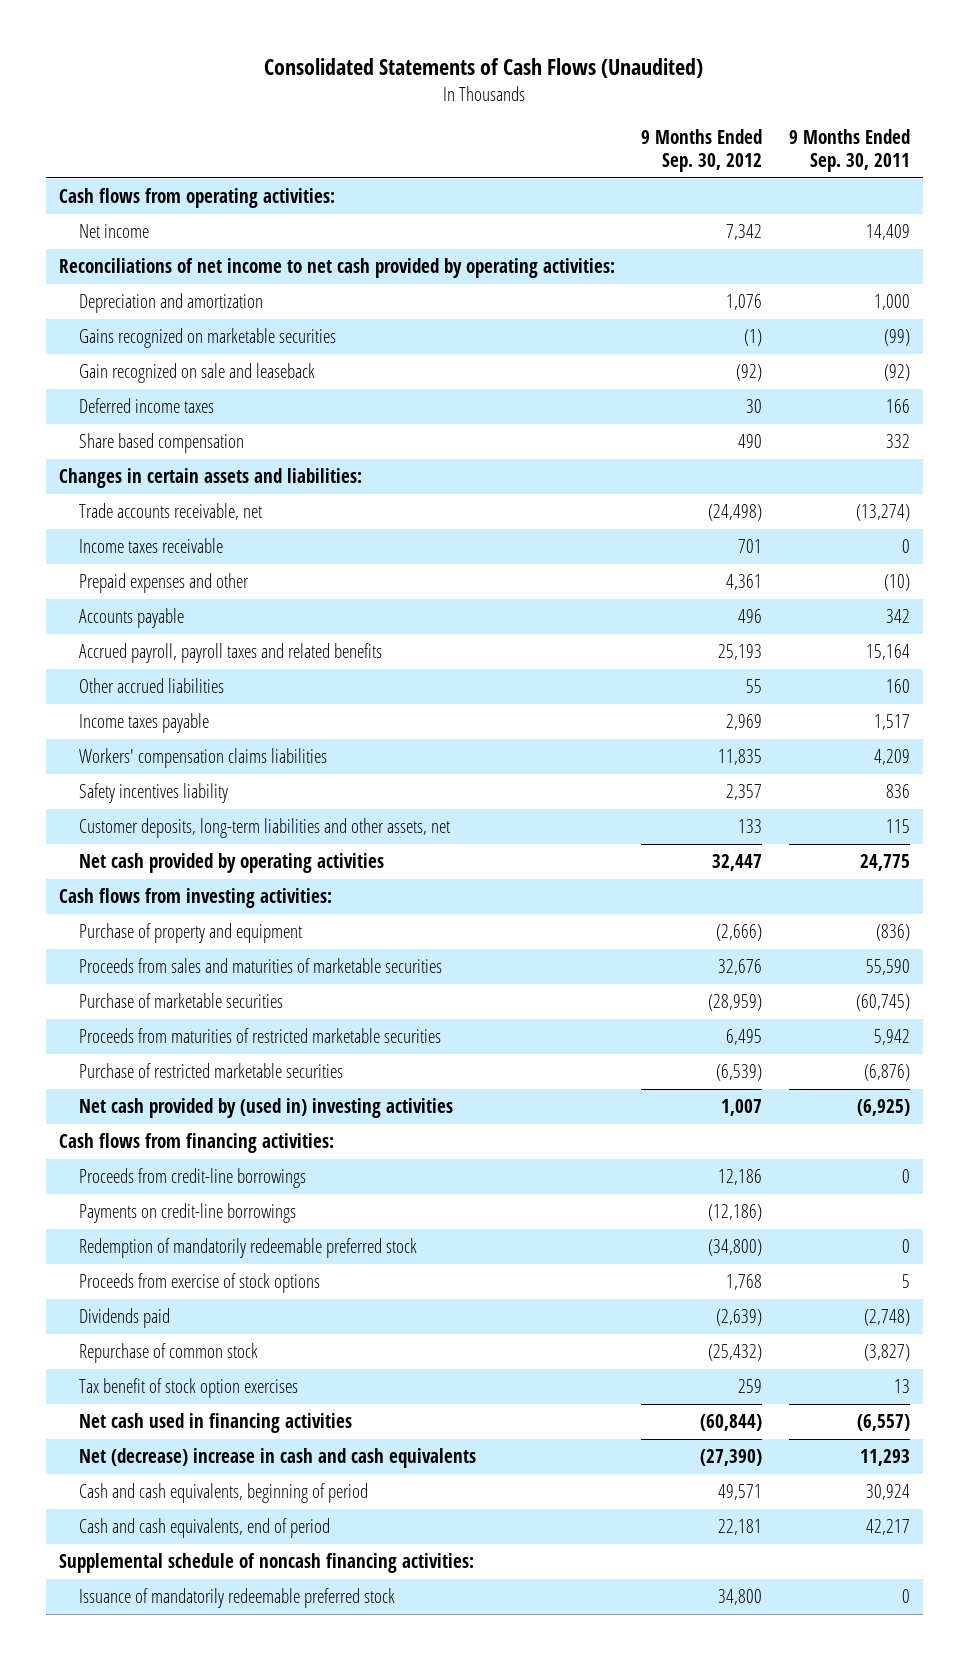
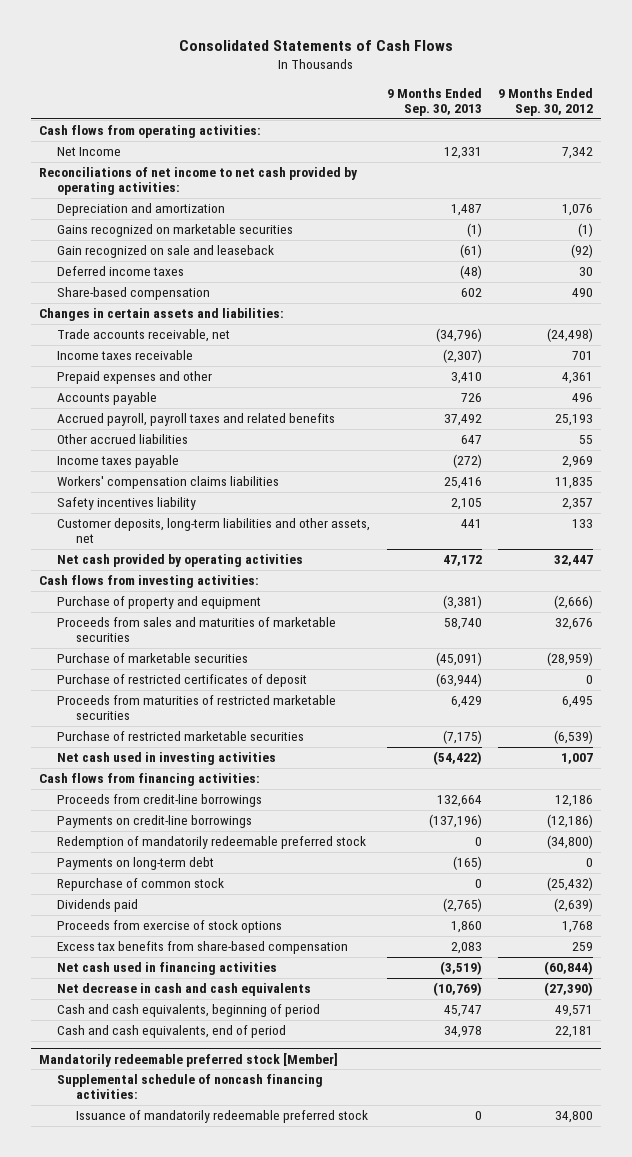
- Consolidated Statements of Cash Flows (Unaudited)
+ Consolidated Statements of Cash Flows
- | 9 Months Ended Sep. 30, 2012 | 9 Months Ended Sep. 30, 2011
+ | 9 Months Ended Sep. 30, 2013 | 9 Months Ended Sep. 30, 2012
- Net income | 7,342 | 14,409
+ Net Income | 12,331 | 7,342
- Share based compensation | 490 | 332
+ Share-based compensation | 602 | 490
+ Purchase of restricted certificates of deposit | (63,944) | 0
- Net cash provided by (used in) investing activities | 1,007 | (6,925)
+ Net cash used in investing activities | (54,422) | 1,007
+ Payments on long-term debt | (165) | 0
- Tax benefit of stock option exercises | 259 | 13
moved down: Dividends paid | (2,765) | (2,639)
moved down: Proceeds from exercise of stock options | 1,860 | 1,768
+ Excess tax benefits from share-based compensation | 2,083 | 259
- Net (decrease) increase in cash and cash equivalents | (27,390) | 11,293
+ Net decrease in cash and cash equivalents | (10,769) | (27,390)
+ Mandatorily redeemable preferred stock [Member]

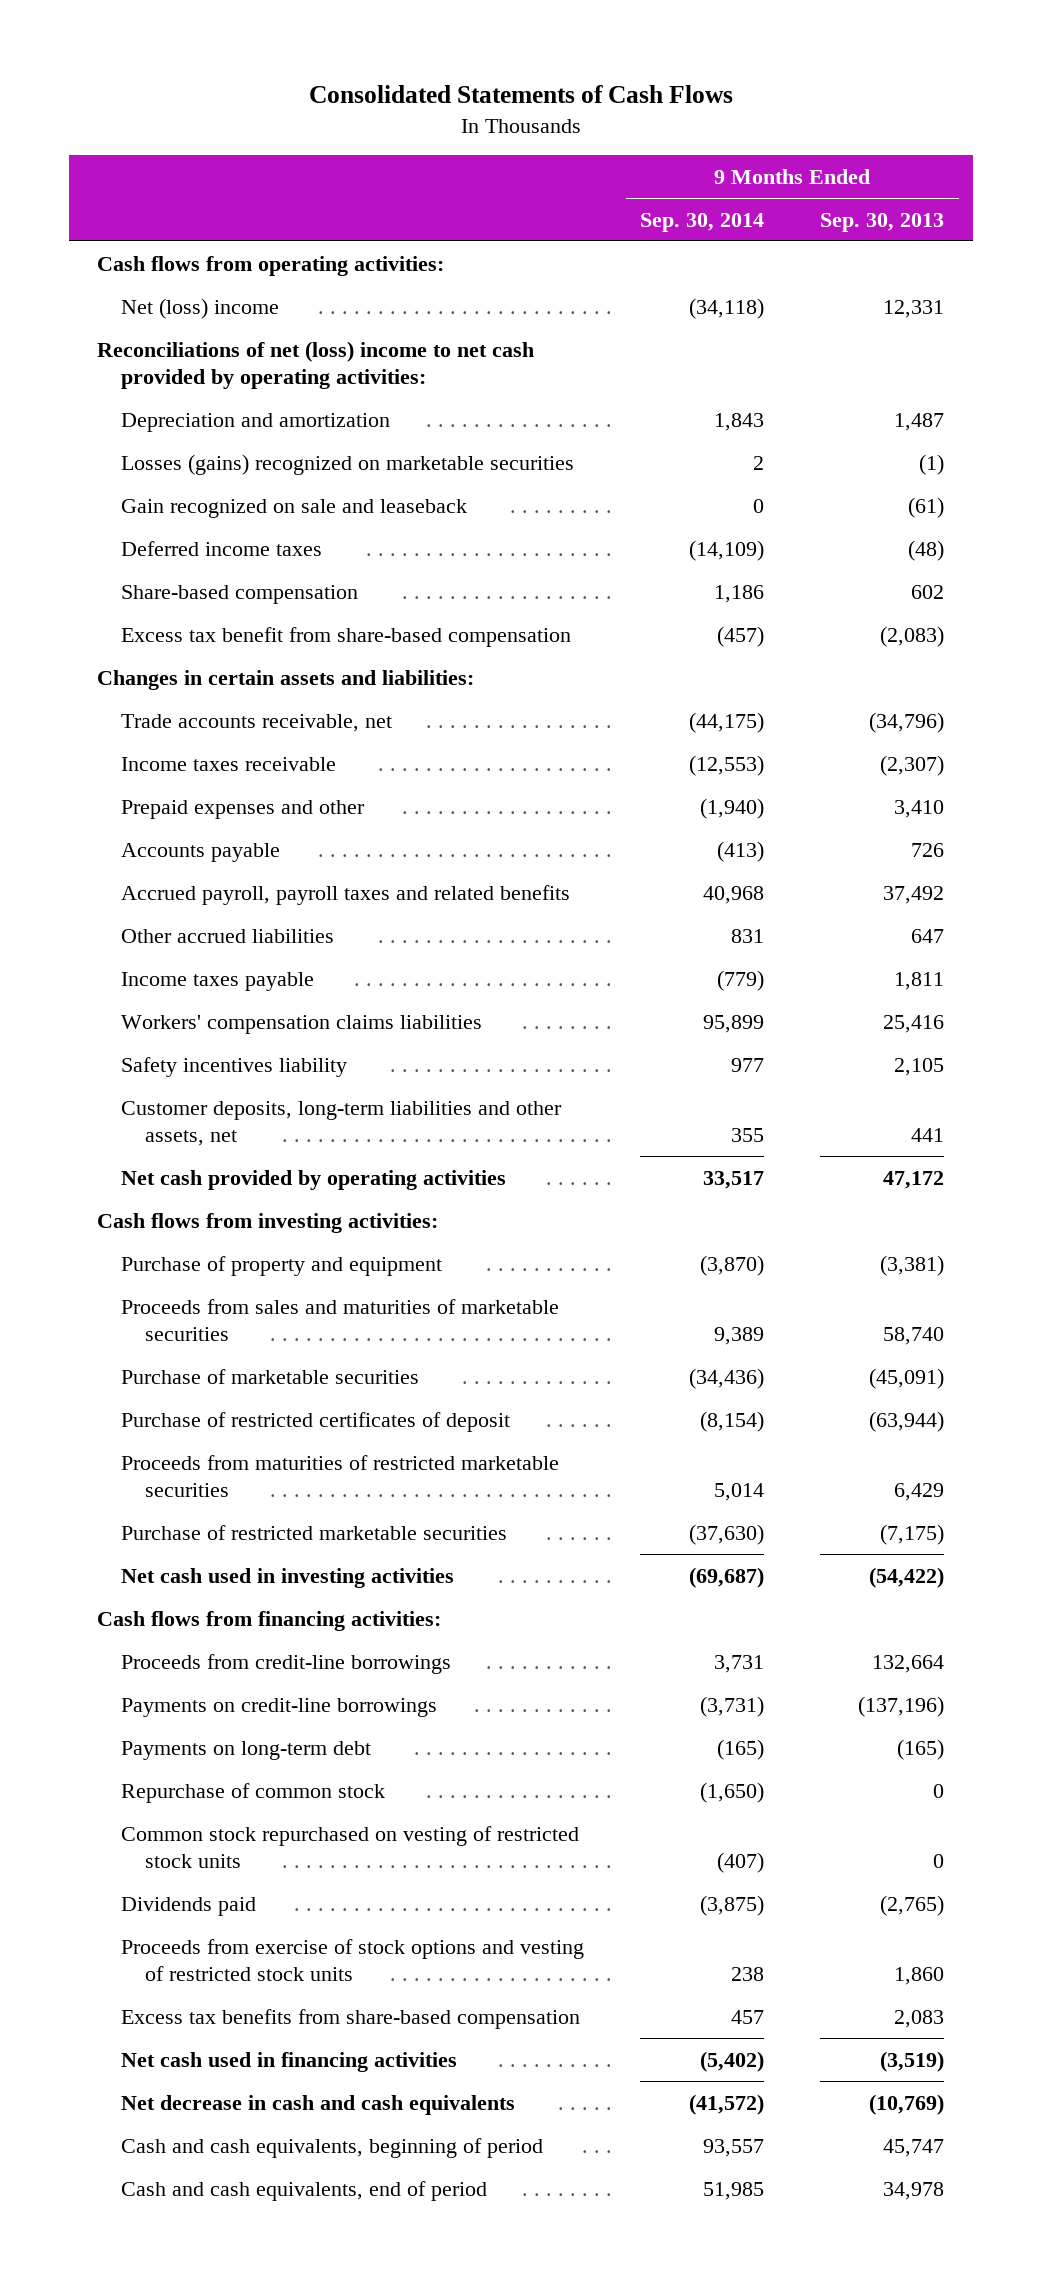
- | 9 Months Ended Sep. 30, 2013 | 9 Months Ended Sep. 30, 2012
+ | 9 Months Ended Sep. 30, 2014 | 9 Months Ended Sep. 30, 2013
- Net Income | 12,331 | 7,342
- Reconciliations of net income to net cash provided by operating activities:
+ Net (loss) income | (34,118) | 12,331
+ Reconciliations of net (loss) income to net cash provided by operating activities:
- Gains recognized on marketable securities | (1) | (1)
+ Losses (gains) recognized on marketable securities | 2 | (1)
+ Excess tax benefit from share-based compensation | (457) | (2,083)
- Income taxes payable | (272) | 2,969
+ Income taxes payable | (779) | 1,811
- Redemption of mandatorily redeemable preferred stock | 0 | (34,800)
+ Common stock repurchased on vesting of restricted stock units | (407) | 0
- Proceeds from exercise of stock options | 1,860 | 1,768
+ Proceeds from exercise of stock options and vesting of restricted stock units | 238 | 1,860
- Mandatorily redeemable preferred stock [Member]
- Supplemental schedule of noncash financing activities:
- Issuance of mandatorily redeemable preferred stock | 0 | 34,800

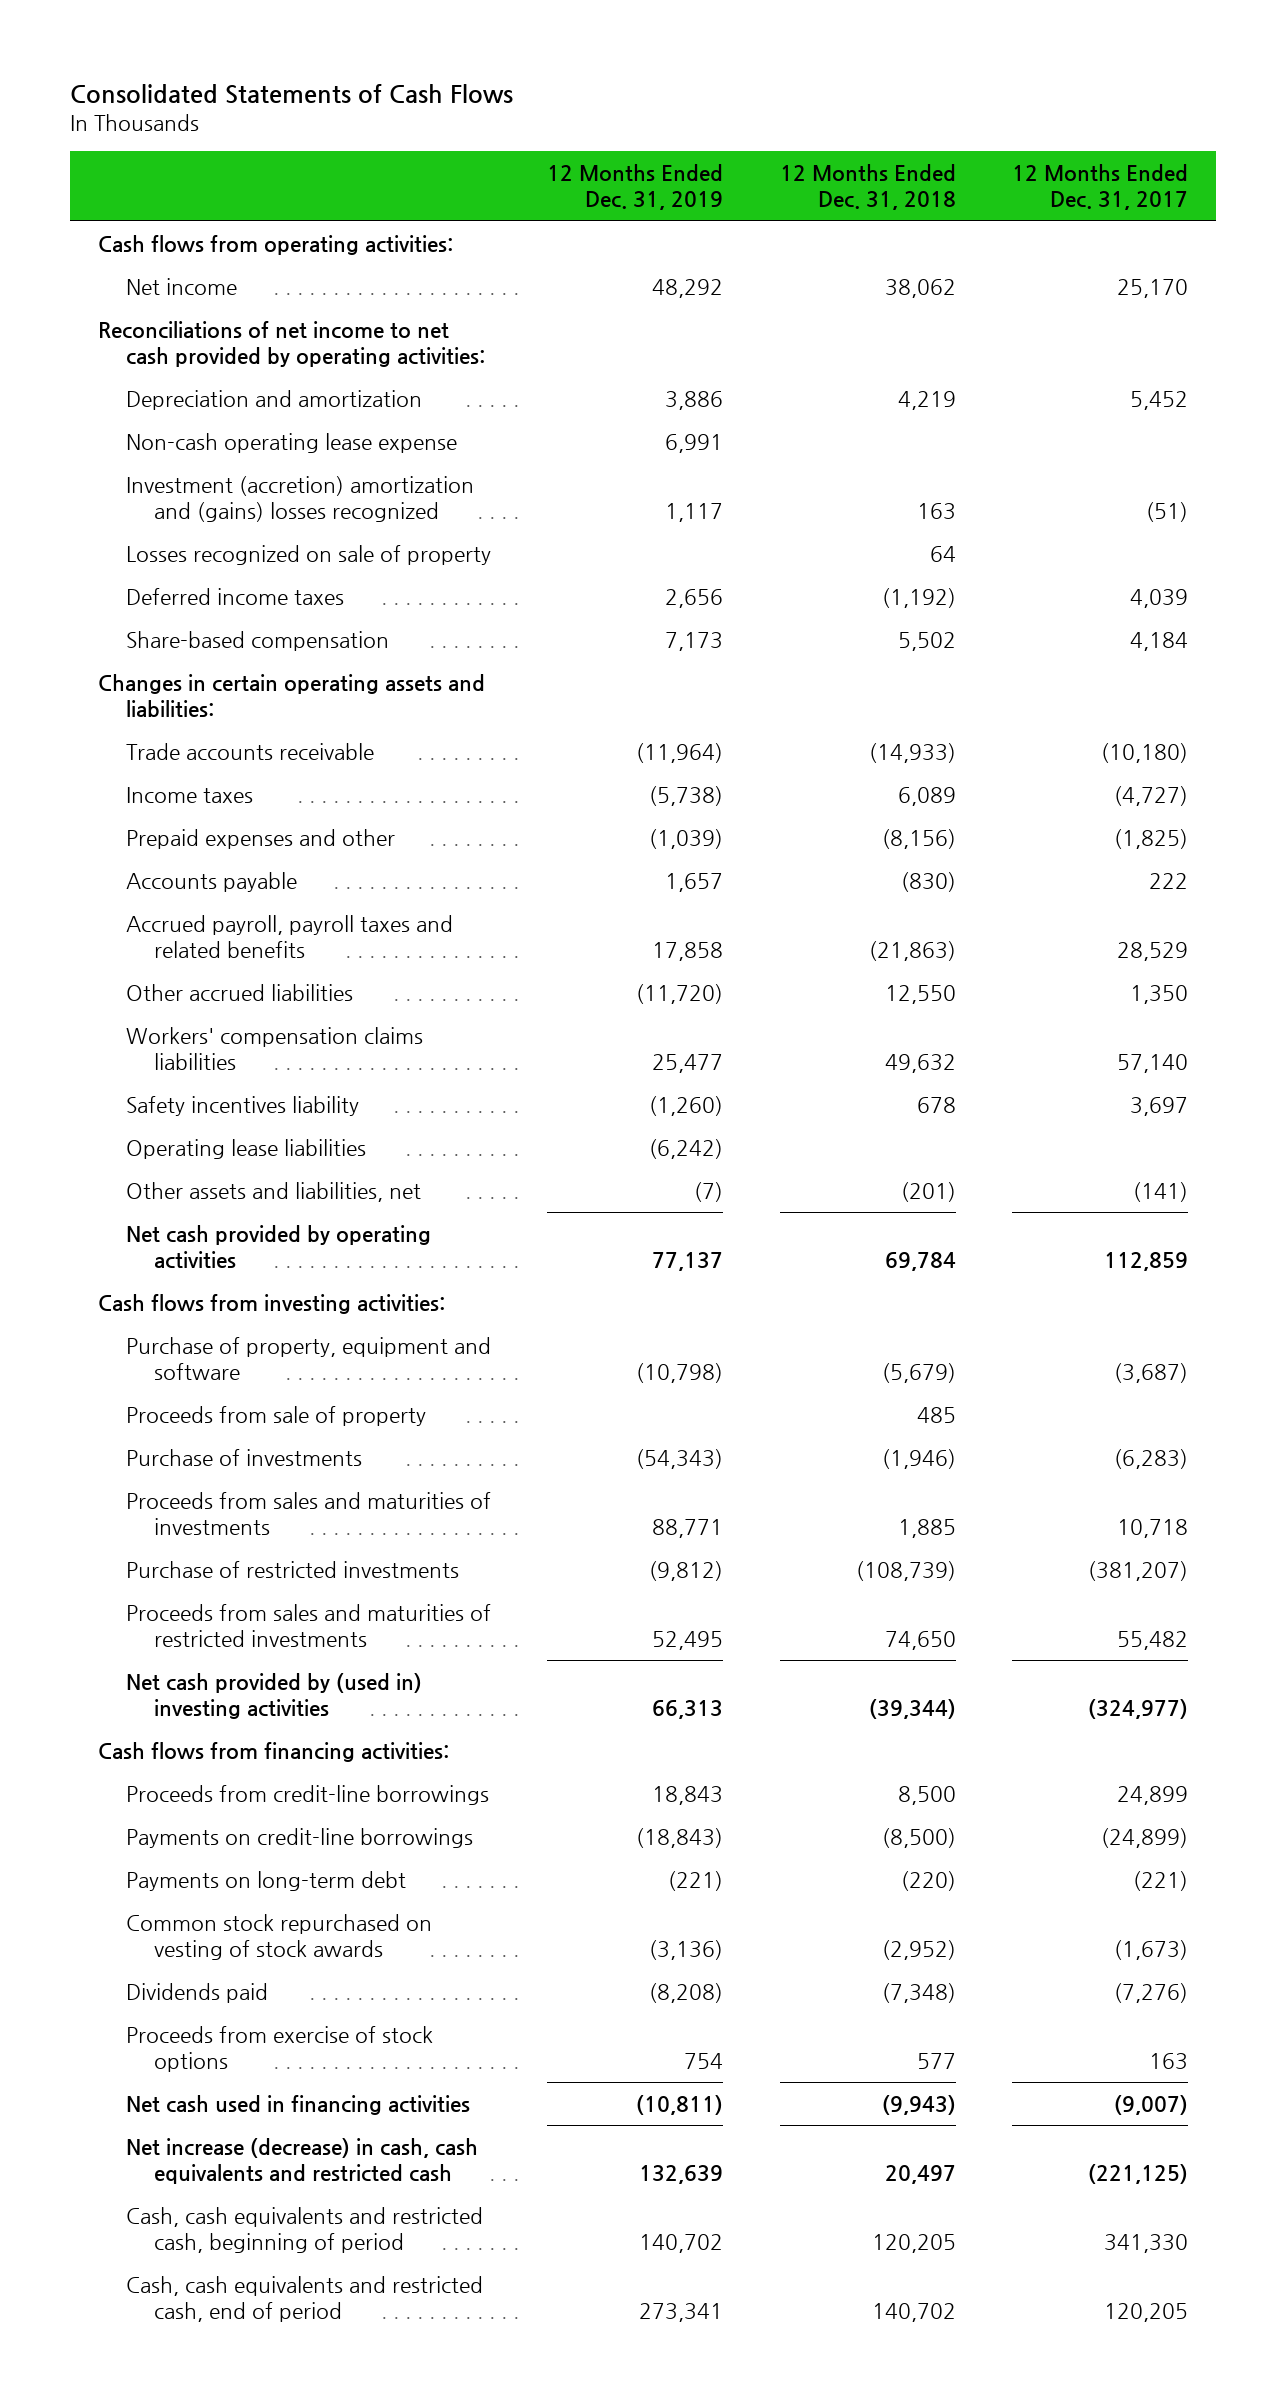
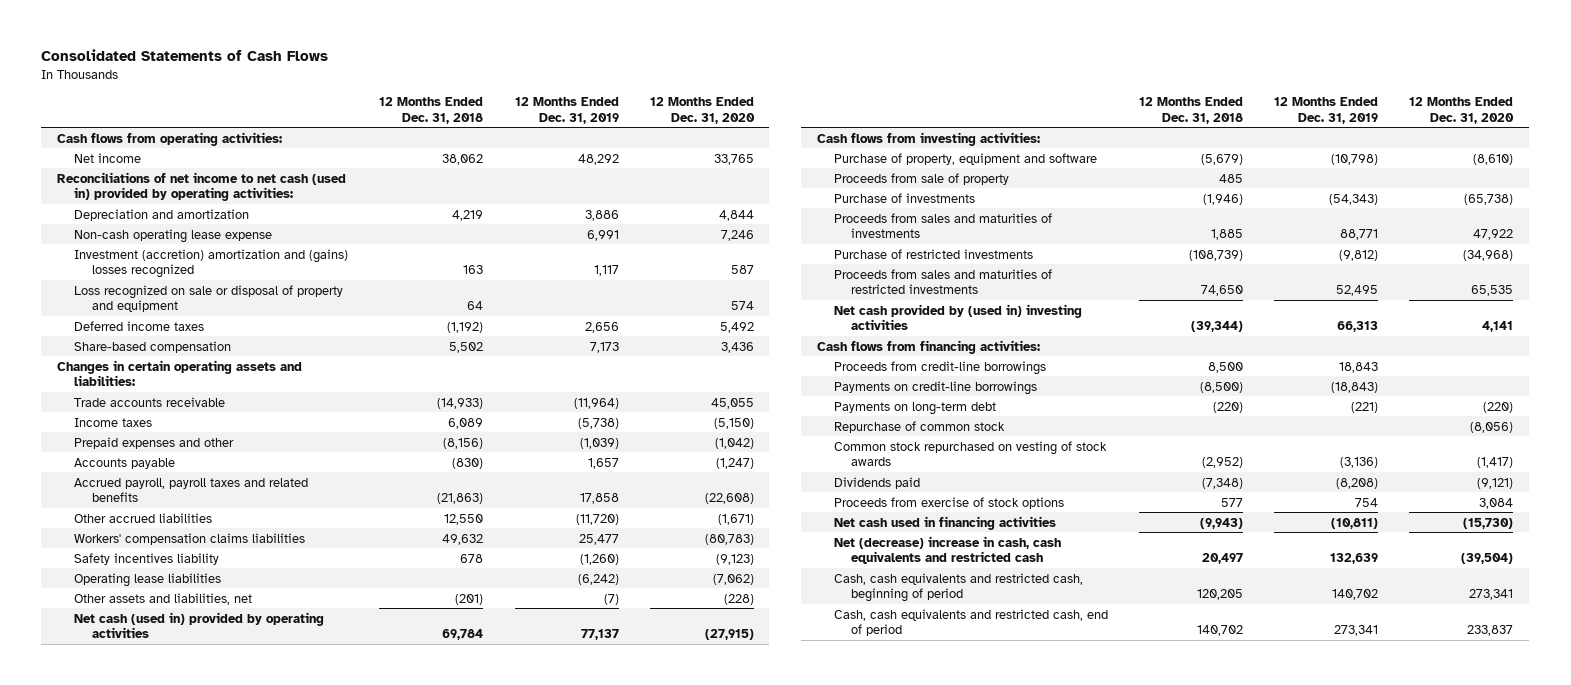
- | 12 Months Ended Dec. 31, 2019 | 12 Months Ended Dec. 31, 2018 | 12 Months Ended Dec. 31, 2017
+ | 12 Months Ended Dec. 31, 2018 | 12 Months Ended Dec. 31, 2019 | 12 Months Ended Dec. 31, 2020
- Reconciliations of net income to net cash provided by operating activities:
+ Reconciliations of net income to net cash (used in) provided by operating activities:
- Losses recognized on sale of property | | 64 |
+ Loss recognized on sale or disposal of property and equipment | 64 | | 574
- Net cash provided by operating activities | 77,137 | 69,784 | 112,859
+ Net cash (used in) provided by operating activities | 69,784 | 77,137 | (27,915)
+ Repurchase of common stock | | | (8,056)
- Net increase (decrease) in cash, cash equivalents and restricted cash | 132,639 | 20,497 | (221,125)
+ Net (decrease) increase in cash, cash equivalents and restricted cash | 20,497 | 132,639 | (39,504)

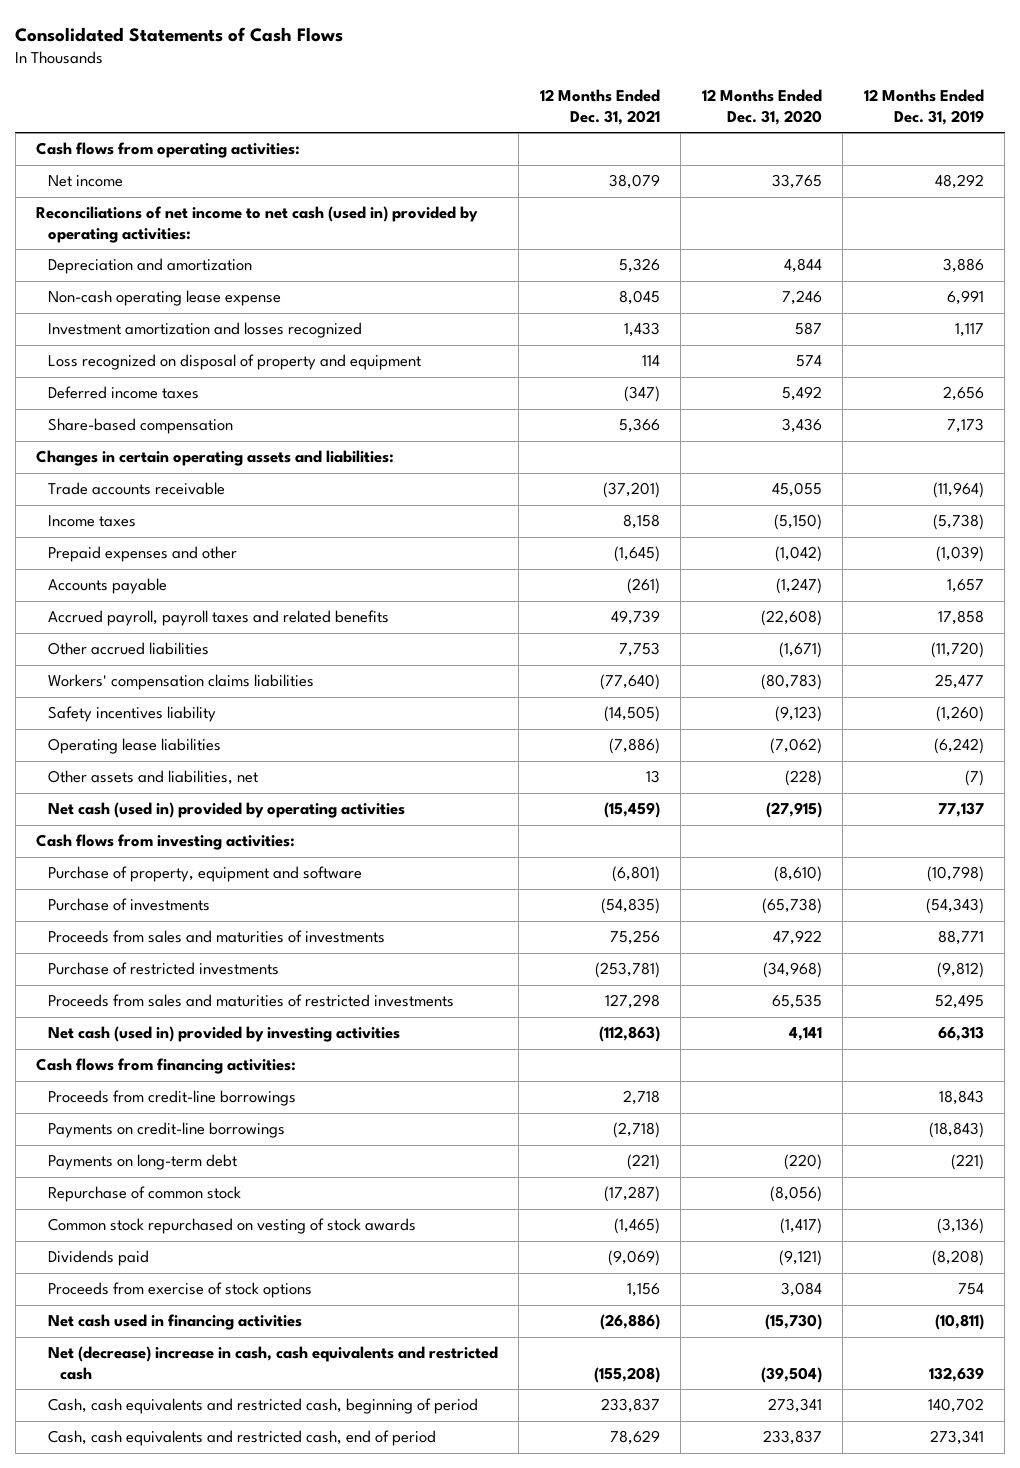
- | 12 Months Ended Dec. 31, 2018 | 12 Months Ended Dec. 31, 2019 | 12 Months Ended Dec. 31, 2020
+ | 12 Months Ended Dec. 31, 2021 | 12 Months Ended Dec. 31, 2020 | 12 Months Ended Dec. 31, 2019
- Investment (accretion) amortization and (gains) losses recognized | 163 | 1,117 | 587
- Loss recognized on sale or disposal of property and equipment | 64 | | 574
+ Investment amortization and losses recognized | 1,433 | 587 | 1,117
+ Loss recognized on disposal of property and equipment | 114 | 574 |
- Proceeds from sale of property | 485 | |
- Net cash provided by (used in) investing activities | (39,344) | 66,313 | 4,141
+ Net cash (used in) provided by investing activities | (112,863) | 4,141 | 66,313

